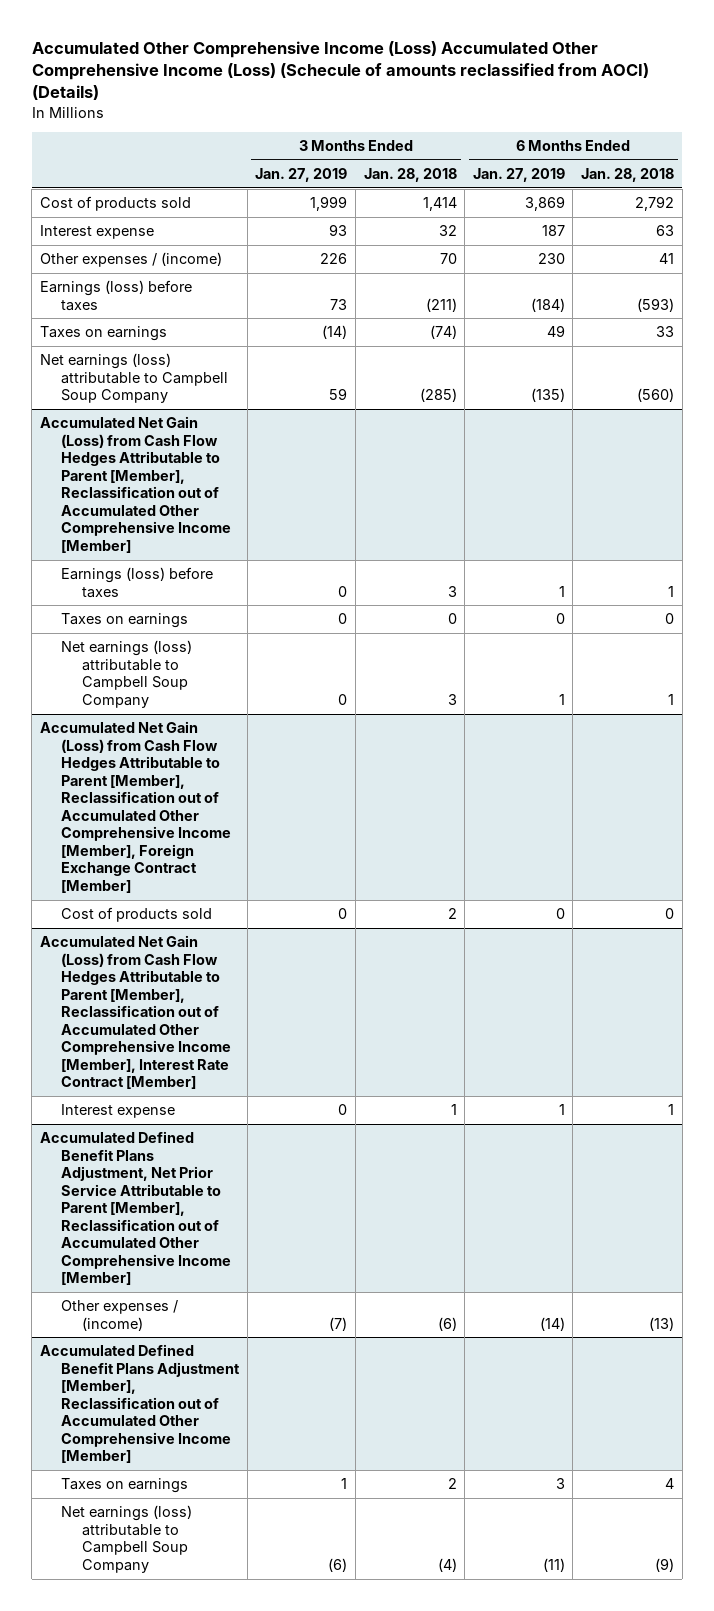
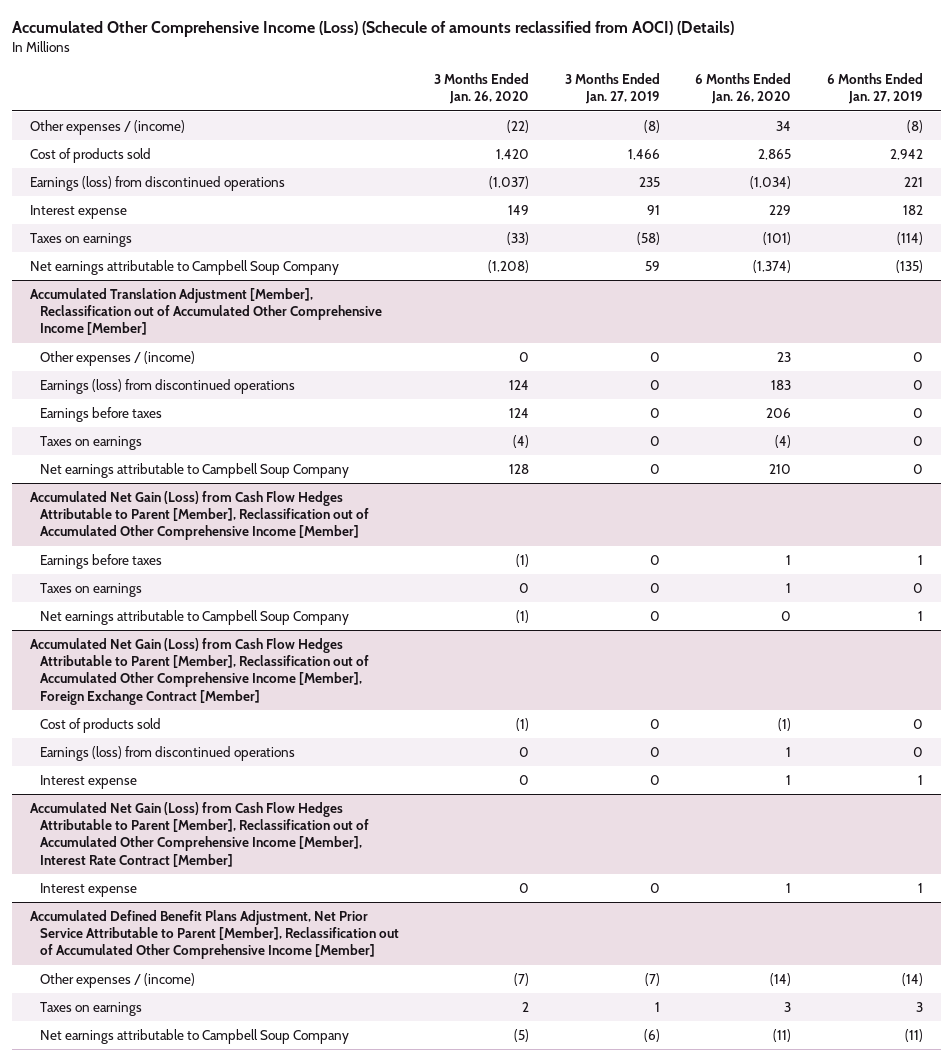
- Accumulated Other Comprehensive Income (Loss) Accumulated Other Comprehensive Income (Loss) (Schecule of amounts reclassified from AOCI) (Details)
+ Accumulated Other Comprehensive Income (Loss) (Schecule of amounts reclassified from AOCI) (Details)
- | 3 Months Ended Jan. 27, 2019 | 3 Months Ended Jan. 28, 2018 | 6 Months Ended Jan. 27, 2019 | 6 Months Ended Jan. 28, 2018
+ | 3 Months Ended Jan. 26, 2020 | 3 Months Ended Jan. 27, 2019 | 6 Months Ended Jan. 26, 2020 | 6 Months Ended Jan. 27, 2019
- Cost of products sold | 1,999 | 1,414 | 3,869 | 2,792
- Interest expense | 93 | 32 | 187 | 63
- Other expenses / (income) | 226 | 70 | 230 | 41
- Earnings (loss) before taxes | 73 | (211) | (184) | (593)
- Taxes on earnings | (14) | (74) | 49 | 33
- Net earnings (loss) attributable to Campbell Soup Company | 59 | (285) | (135) | (560)
+ Other expenses / (income) | (22) | (8) | 34 | (8)
+ Cost of products sold | 1,420 | 1,466 | 2,865 | 2,942
+ Earnings (loss) from discontinued operations | (1,037) | 235 | (1,034) | 221
+ Interest expense | 149 | 91 | 229 | 182
+ Taxes on earnings | (33) | (58) | (101) | (114)
+ Net earnings attributable to Campbell Soup Company | (1,208) | 59 | (1,374) | (135)
+ Accumulated Translation Adjustment [Member], Reclassification out of Accumulated Other Comprehensive Income [Member]
+ Other expenses / (income) | 0 | 0 | 23 | 0
+ Earnings (loss) from discontinued operations | 124 | 0 | 183 | 0
+ Earnings before taxes | 124 | 0 | 206 | 0
+ Taxes on earnings | (4) | 0 | (4) | 0
+ Net earnings attributable to Campbell Soup Company | 128 | 0 | 210 | 0
@ Accumulated Net Gain (Loss) from Cash Flow Hedges Attributable to Parent [Member], Reclassification out of Accumulated Other Comprehensive Income [Member]
- Earnings (loss) before taxes | 0 | 3 | 1 | 1
+ Earnings before taxes | (1) | 0 | 1 | 1
- Net earnings (loss) attributable to Campbell Soup Company | 0 | 3 | 1 | 1
+ Net earnings attributable to Campbell Soup Company | (1) | 0 | 0 | 1
@ Accumulated Net Gain (Loss) from Cash Flow Hedges Attributable to Parent [Member], Reclassification out of Accumulated Other Comprehensive Income [Member], Foreign Exchange Contract [Member]
+ Earnings (loss) from discontinued operations | 0 | 0 | 1 | 0
+ Interest expense | 0 | 0 | 1 | 1
- Accumulated Defined Benefit Plans Adjustment [Member], Reclassification out of Accumulated Other Comprehensive Income [Member]
- Net earnings (loss) attributable to Campbell Soup Company | (6) | (4) | (11) | (9)
@ Accumulated Defined Benefit Plans Adjustment, Net Prior Service Attributable to Parent [Member], Reclassification out of Accumulated Other Comprehensive Income [Member]
+ Net earnings attributable to Campbell Soup Company | (5) | (6) | (11) | (11)

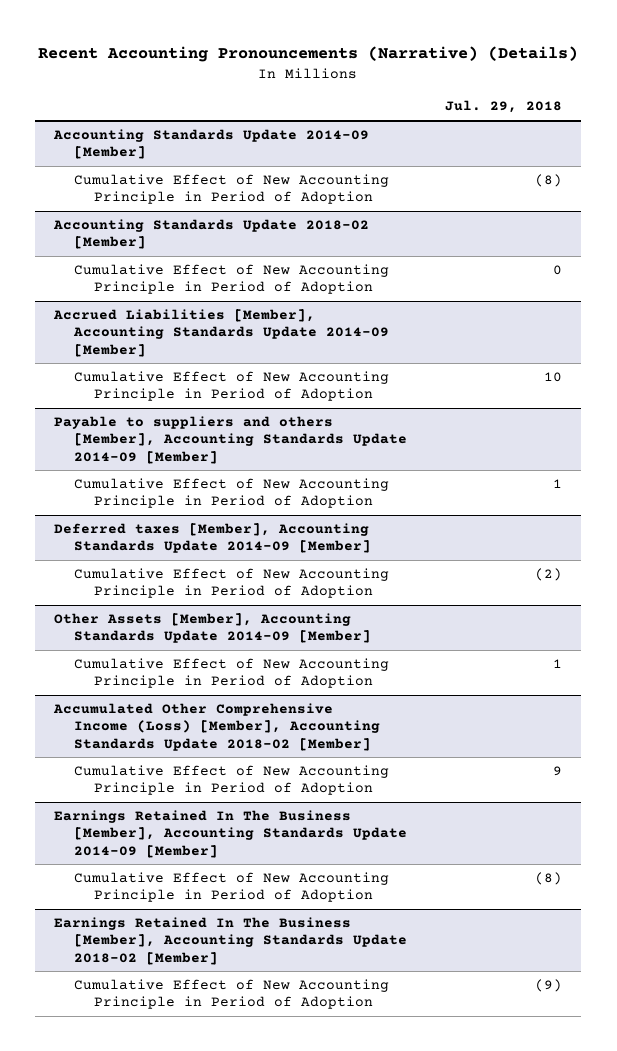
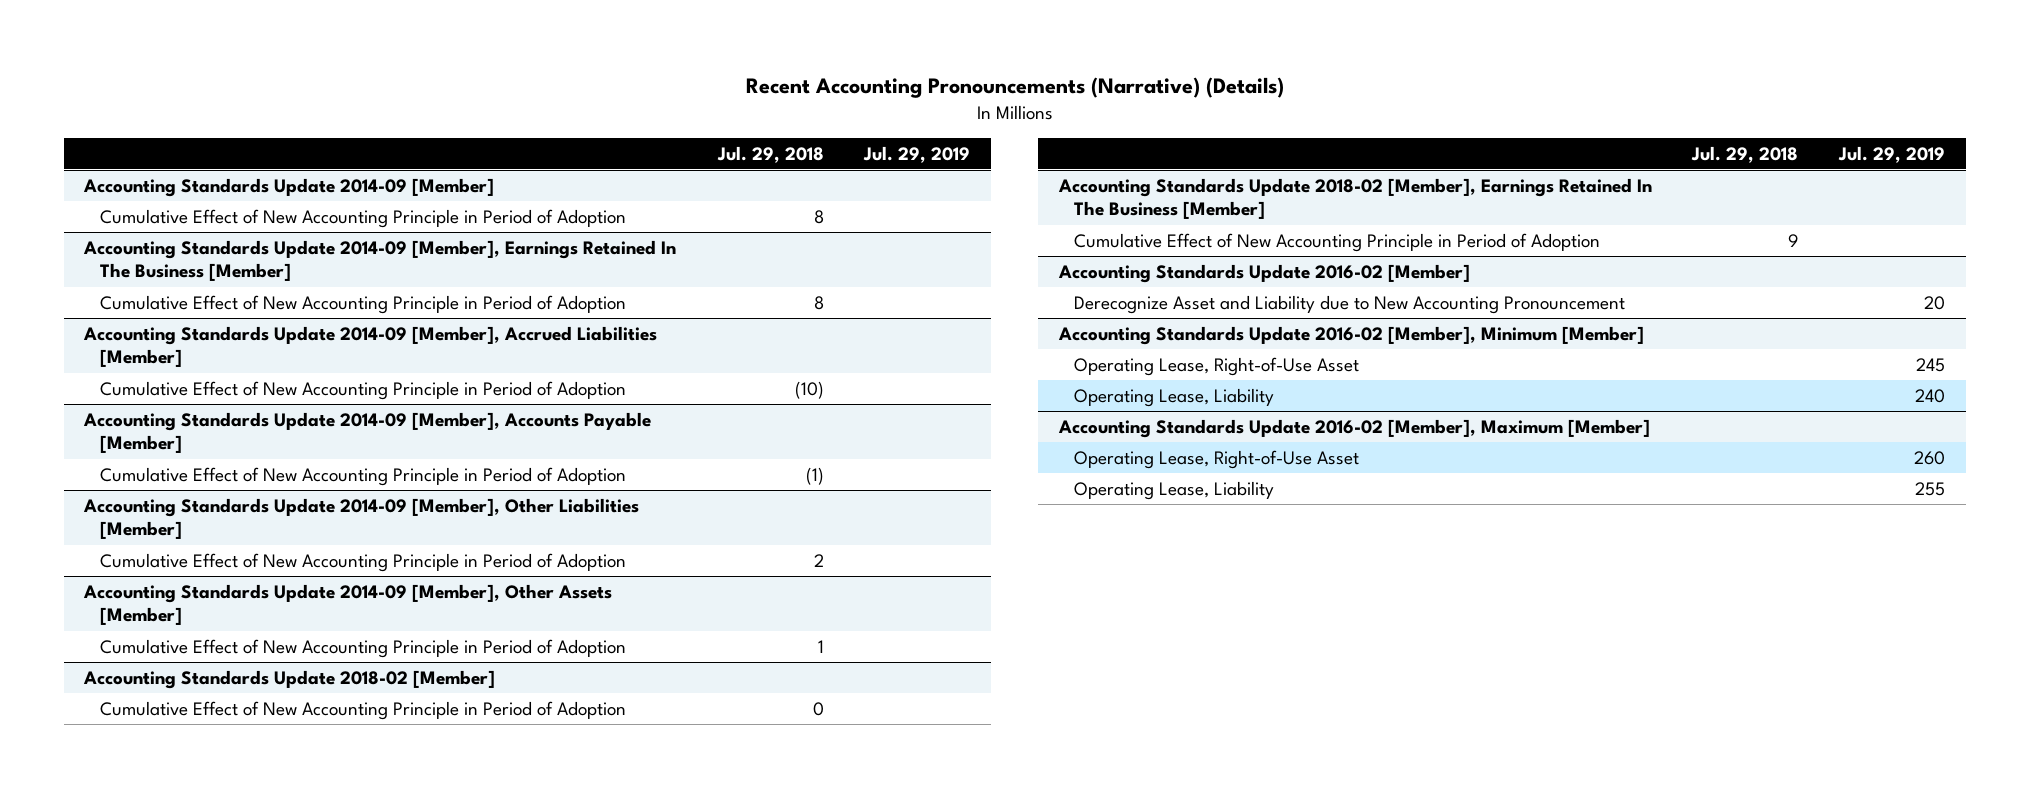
- | Jul. 29, 2018
+ | Jul. 29, 2018 | Jul. 29, 2019
@ Accounting Standards Update 2014-09 [Member]
- Cumulative Effect of New Accounting Principle in Period of Adoption | (8)
+ Cumulative Effect of New Accounting Principle in Period of Adoption | 8 |
+ Accounting Standards Update 2014-09 [Member], Earnings Retained In The Business [Member]
+ Cumulative Effect of New Accounting Principle in Period of Adoption | 8 |
+ Accounting Standards Update 2014-09 [Member], Accrued Liabilities [Member]
+ Cumulative Effect of New Accounting Principle in Period of Adoption | (10) |
+ Accounting Standards Update 2014-09 [Member], Accounts Payable [Member]
+ Cumulative Effect of New Accounting Principle in Period of Adoption | (1) |
+ Accounting Standards Update 2014-09 [Member], Other Liabilities [Member]
+ Cumulative Effect of New Accounting Principle in Period of Adoption | 2 |
+ Accounting Standards Update 2014-09 [Member], Other Assets [Member]
+ Cumulative Effect of New Accounting Principle in Period of Adoption | 1 |
- Accrued Liabilities [Member], Accounting Standards Update 2014-09 [Member]
- Cumulative Effect of New Accounting Principle in Period of Adoption | 10
- Payable to suppliers and others [Member], Accounting Standards Update 2014-09 [Member]
- Cumulative Effect of New Accounting Principle in Period of Adoption | 1
- Deferred taxes [Member], Accounting Standards Update 2014-09 [Member]
- Cumulative Effect of New Accounting Principle in Period of Adoption | (2)
- Other Assets [Member], Accounting Standards Update 2014-09 [Member]
- Cumulative Effect of New Accounting Principle in Period of Adoption | 1
- Accumulated Other Comprehensive Income (Loss) [Member], Accounting Standards Update 2018-02 [Member]
+ Accounting Standards Update 2018-02 [Member], Earnings Retained In The Business [Member]
- Earnings Retained In The Business [Member], Accounting Standards Update 2014-09 [Member]
- Cumulative Effect of New Accounting Principle in Period of Adoption | (8)
- Earnings Retained In The Business [Member], Accounting Standards Update 2018-02 [Member]
- Cumulative Effect of New Accounting Principle in Period of Adoption | (9)
+ Accounting Standards Update 2016-02 [Member]
+ Derecognize Asset and Liability due to New Accounting Pronouncement | | 20
+ Accounting Standards Update 2016-02 [Member], Minimum [Member]
+ Operating Lease, Right-of-Use Asset | | 245
+ Operating Lease, Liability | | 240
+ Accounting Standards Update 2016-02 [Member], Maximum [Member]
+ Operating Lease, Right-of-Use Asset | | 260
+ Operating Lease, Liability | | 255

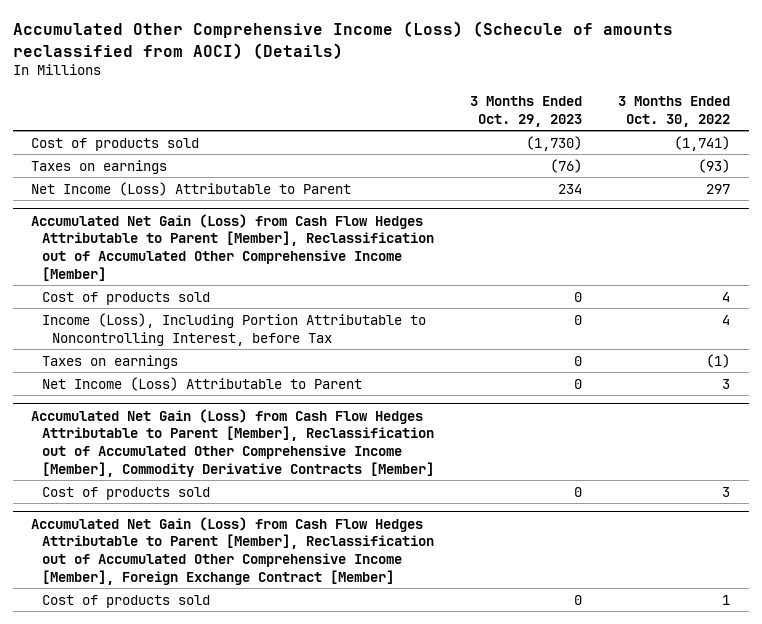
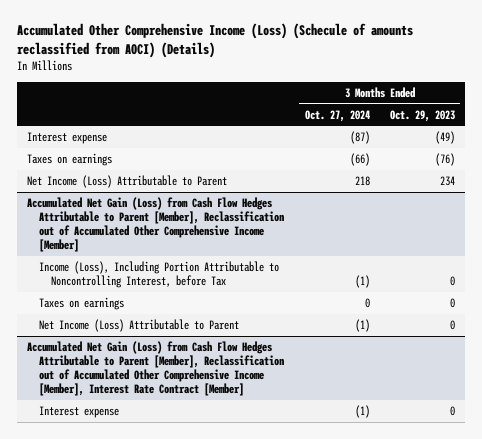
- | 3 Months Ended Oct. 29, 2023 | 3 Months Ended Oct. 30, 2022
+ | 3 Months Ended Oct. 27, 2024 | 3 Months Ended Oct. 29, 2023
- Cost of products sold | (1,730) | (1,741)
+ Interest expense | (87) | (49)
@ Accumulated Net Gain (Loss) from Cash Flow Hedges Attributable to Parent [Member], Reclassification out of Accumulated Other Comprehensive Income [Member]
- Cost of products sold | 0 | 4
- Accumulated Net Gain (Loss) from Cash Flow Hedges Attributable to Parent [Member], Reclassification out of Accumulated Other Comprehensive Income [Member], Commodity Derivative Contracts [Member]
- Cost of products sold | 0 | 3
- Accumulated Net Gain (Loss) from Cash Flow Hedges Attributable to Parent [Member], Reclassification out of Accumulated Other Comprehensive Income [Member], Foreign Exchange Contract [Member]
- Cost of products sold | 0 | 1
+ Accumulated Net Gain (Loss) from Cash Flow Hedges Attributable to Parent [Member], Reclassification out of Accumulated Other Comprehensive Income [Member], Interest Rate Contract [Member]
+ Interest expense | (1) | 0

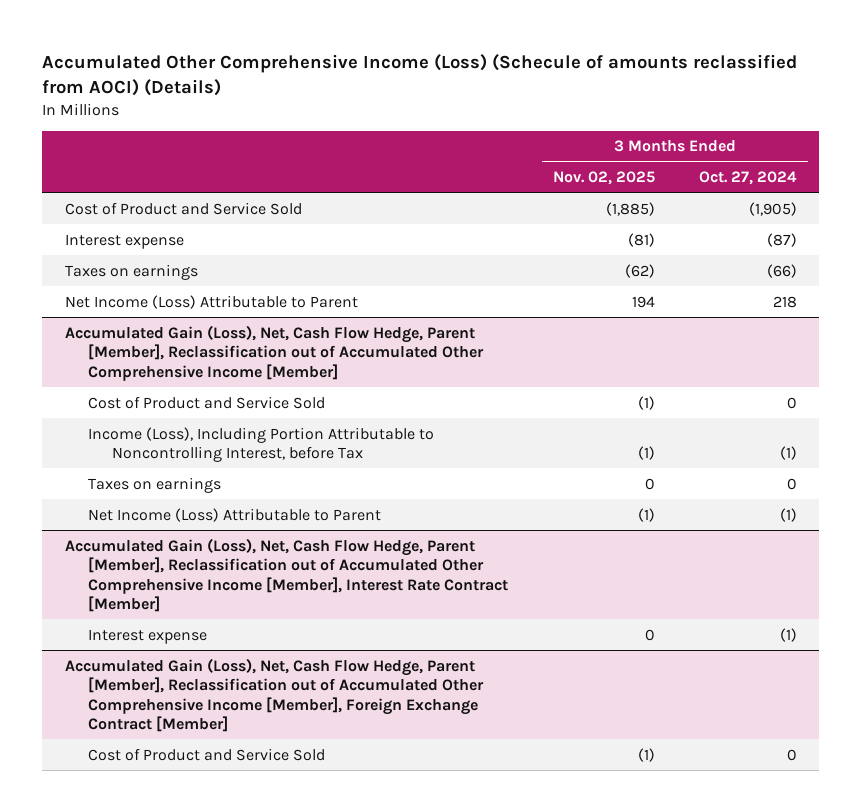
- | 3 Months Ended Oct. 27, 2024 | 3 Months Ended Oct. 29, 2023
+ | 3 Months Ended Nov. 02, 2025 | 3 Months Ended Oct. 27, 2024
+ Cost of Product and Service Sold | (1,885) | (1,905)
- Accumulated Net Gain (Loss) from Cash Flow Hedges Attributable to Parent [Member], Reclassification out of Accumulated Other Comprehensive Income [Member]
+ Accumulated Gain (Loss), Net, Cash Flow Hedge, Parent [Member], Reclassification out of Accumulated Other Comprehensive Income [Member]
+ Cost of Product and Service Sold | (1) | 0
- Accumulated Net Gain (Loss) from Cash Flow Hedges Attributable to Parent [Member], Reclassification out of Accumulated Other Comprehensive Income [Member], Interest Rate Contract [Member]
+ Accumulated Gain (Loss), Net, Cash Flow Hedge, Parent [Member], Reclassification out of Accumulated Other Comprehensive Income [Member], Interest Rate Contract [Member]
+ Accumulated Gain (Loss), Net, Cash Flow Hedge, Parent [Member], Reclassification out of Accumulated Other Comprehensive Income [Member], Foreign Exchange Contract [Member]
+ Cost of Product and Service Sold | (1) | 0

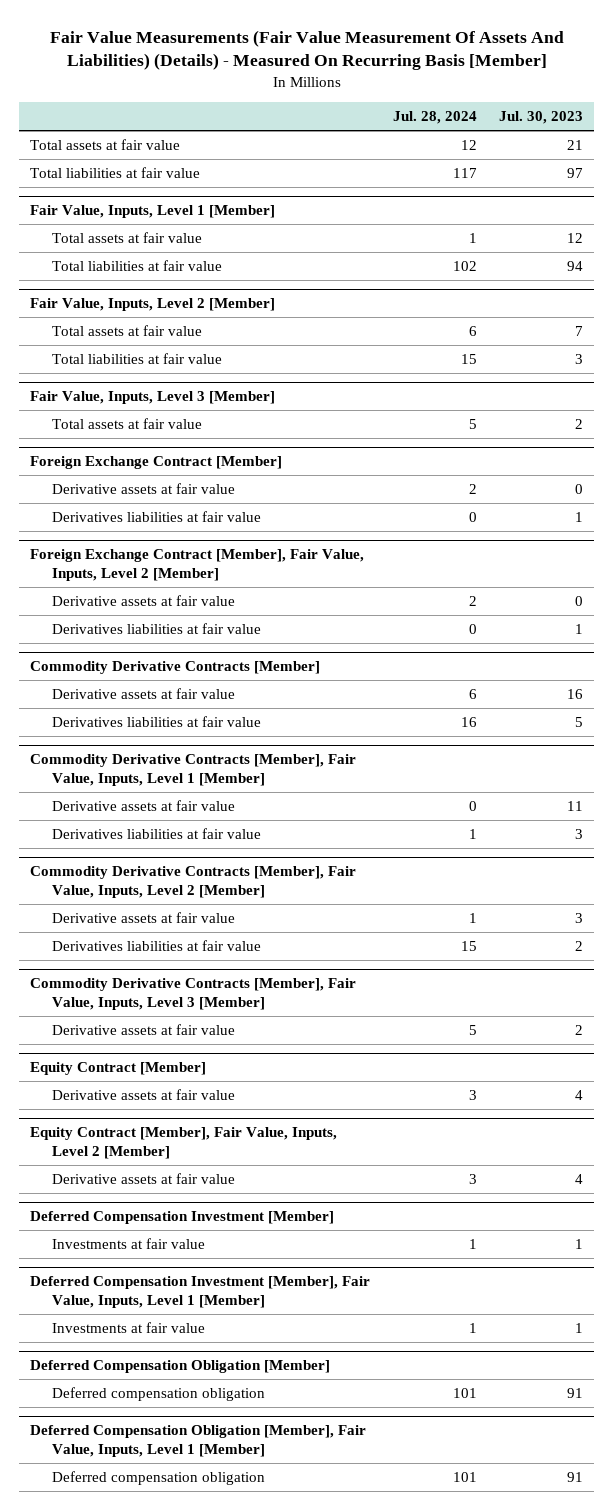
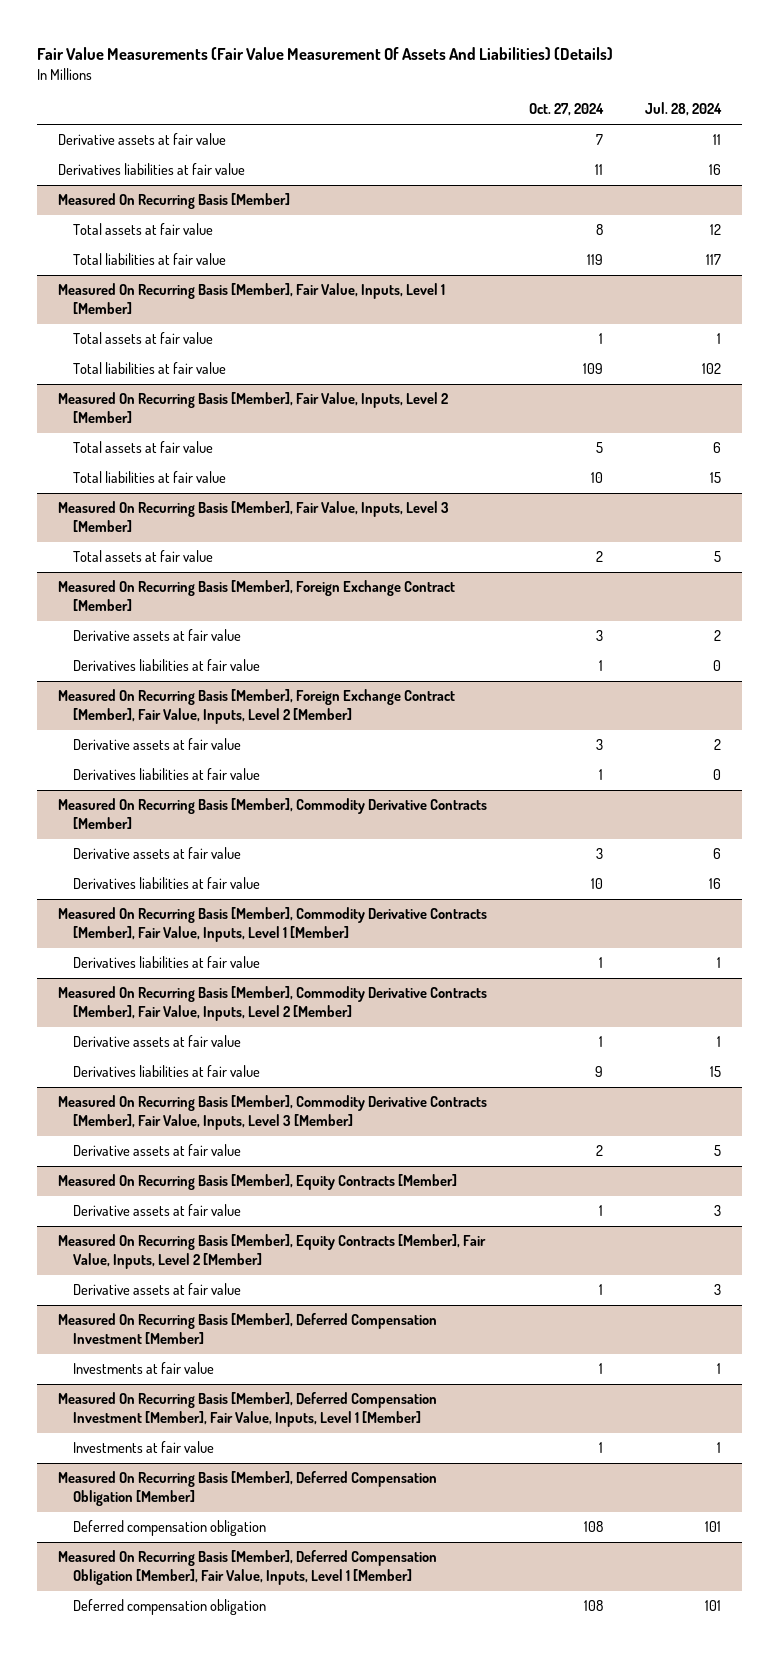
- Fair Value Measurements (Fair Value Measurement Of Assets And Liabilities) (Details) - Measured On Recurring Basis [Member]
+ Fair Value Measurements (Fair Value Measurement Of Assets And Liabilities) (Details)
- | Jul. 28, 2024 | Jul. 30, 2023
+ | Oct. 27, 2024 | Jul. 28, 2024
+ Derivative assets at fair value | 7 | 11
+ Derivatives liabilities at fair value | 11 | 16
+ Measured On Recurring Basis [Member]
- Fair Value, Inputs, Level 1 [Member]
+ Measured On Recurring Basis [Member], Fair Value, Inputs, Level 1 [Member]
- Fair Value, Inputs, Level 2 [Member]
+ Measured On Recurring Basis [Member], Fair Value, Inputs, Level 2 [Member]
- Fair Value, Inputs, Level 3 [Member]
+ Measured On Recurring Basis [Member], Fair Value, Inputs, Level 3 [Member]
- Foreign Exchange Contract [Member]
+ Measured On Recurring Basis [Member], Foreign Exchange Contract [Member]
- Foreign Exchange Contract [Member], Fair Value, Inputs, Level 2 [Member]
+ Measured On Recurring Basis [Member], Foreign Exchange Contract [Member], Fair Value, Inputs, Level 2 [Member]
- Commodity Derivative Contracts [Member]
+ Measured On Recurring Basis [Member], Commodity Derivative Contracts [Member]
- Commodity Derivative Contracts [Member], Fair Value, Inputs, Level 1 [Member]
- Derivative assets at fair value | 0 | 11
+ Measured On Recurring Basis [Member], Commodity Derivative Contracts [Member], Fair Value, Inputs, Level 1 [Member]
- Commodity Derivative Contracts [Member], Fair Value, Inputs, Level 2 [Member]
+ Measured On Recurring Basis [Member], Commodity Derivative Contracts [Member], Fair Value, Inputs, Level 2 [Member]
- Commodity Derivative Contracts [Member], Fair Value, Inputs, Level 3 [Member]
+ Measured On Recurring Basis [Member], Commodity Derivative Contracts [Member], Fair Value, Inputs, Level 3 [Member]
- Equity Contract [Member]
+ Measured On Recurring Basis [Member], Equity Contracts [Member]
- Equity Contract [Member], Fair Value, Inputs, Level 2 [Member]
+ Measured On Recurring Basis [Member], Equity Contracts [Member], Fair Value, Inputs, Level 2 [Member]
- Deferred Compensation Investment [Member]
+ Measured On Recurring Basis [Member], Deferred Compensation Investment [Member]
- Deferred Compensation Investment [Member], Fair Value, Inputs, Level 1 [Member]
+ Measured On Recurring Basis [Member], Deferred Compensation Investment [Member], Fair Value, Inputs, Level 1 [Member]
- Deferred Compensation Obligation [Member]
+ Measured On Recurring Basis [Member], Deferred Compensation Obligation [Member]
- Deferred Compensation Obligation [Member], Fair Value, Inputs, Level 1 [Member]
+ Measured On Recurring Basis [Member], Deferred Compensation Obligation [Member], Fair Value, Inputs, Level 1 [Member]

